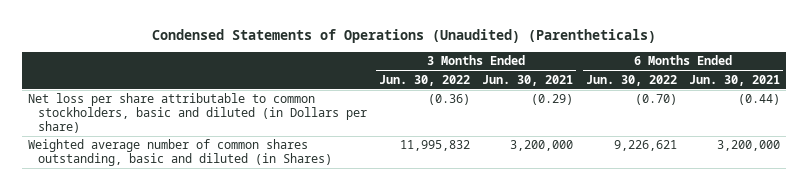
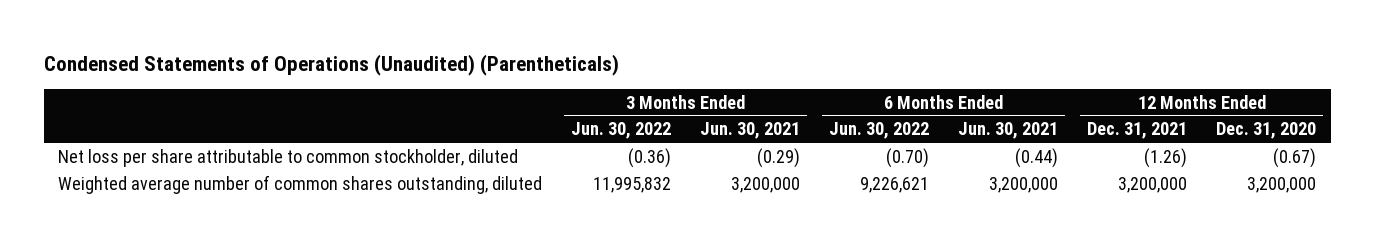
- | 3 Months Ended Jun. 30, 2022 | 3 Months Ended Jun. 30, 2021 | 6 Months Ended Jun. 30, 2022 | 6 Months Ended Jun. 30, 2021
+ | 3 Months Ended Jun. 30, 2022 | 3 Months Ended Jun. 30, 2021 | 6 Months Ended Jun. 30, 2022 | 6 Months Ended Jun. 30, 2021 | 12 Months Ended Dec. 31, 2021 | 12 Months Ended Dec. 31, 2020
- Net loss per share attributable to common stockholders, basic and diluted (in Dollars per share) | (0.36) | (0.29) | (0.70) | (0.44)
- Weighted average number of common shares outstanding, basic and diluted (in Shares) | 11,995,832 | 3,200,000 | 9,226,621 | 3,200,000
+ Net loss per share attributable to common stockholder, diluted | (0.36) | (0.29) | (0.70) | (0.44) | (1.26) | (0.67)
+ Weighted average number of common shares outstanding, diluted | 11,995,832 | 3,200,000 | 9,226,621 | 3,200,000 | 3,200,000 | 3,200,000

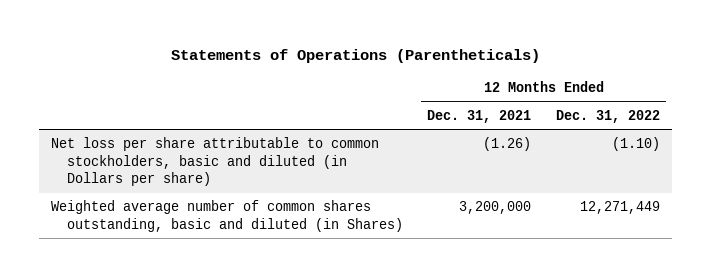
- Condensed Statements of Operations (Unaudited) (Parentheticals)
+ Statements of Operations (Parentheticals)
- | 3 Months Ended Jun. 30, 2022 | 3 Months Ended Jun. 30, 2021 | 6 Months Ended Jun. 30, 2022 | 6 Months Ended Jun. 30, 2021 | 12 Months Ended Dec. 31, 2021 | 12 Months Ended Dec. 31, 2020
+ | 12 Months Ended Dec. 31, 2021 | 12 Months Ended Dec. 31, 2022
- Net loss per share attributable to common stockholder, diluted | (0.36) | (0.29) | (0.70) | (0.44) | (1.26) | (0.67)
- Weighted average number of common shares outstanding, diluted | 11,995,832 | 3,200,000 | 9,226,621 | 3,200,000 | 3,200,000 | 3,200,000
+ Net loss per share attributable to common stockholders, basic and diluted (in Dollars per share) | (1.26) | (1.10)
+ Weighted average number of common shares outstanding, basic and diluted (in Shares) | 3,200,000 | 12,271,449

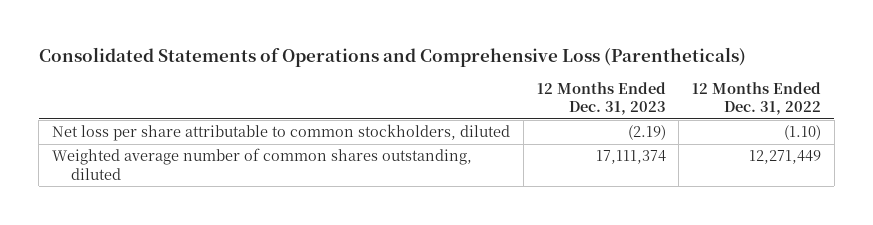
- Statements of Operations (Parentheticals)
+ Consolidated Statements of Operations and Comprehensive Loss (Parentheticals)
- | 12 Months Ended Dec. 31, 2021 | 12 Months Ended Dec. 31, 2022
+ | 12 Months Ended Dec. 31, 2023 | 12 Months Ended Dec. 31, 2022
- Net loss per share attributable to common stockholders, basic and diluted (in Dollars per share) | (1.26) | (1.10)
- Weighted average number of common shares outstanding, basic and diluted (in Shares) | 3,200,000 | 12,271,449
+ Net loss per share attributable to common stockholders, diluted | (2.19) | (1.10)
+ Weighted average number of common shares outstanding, diluted | 17,111,374 | 12,271,449

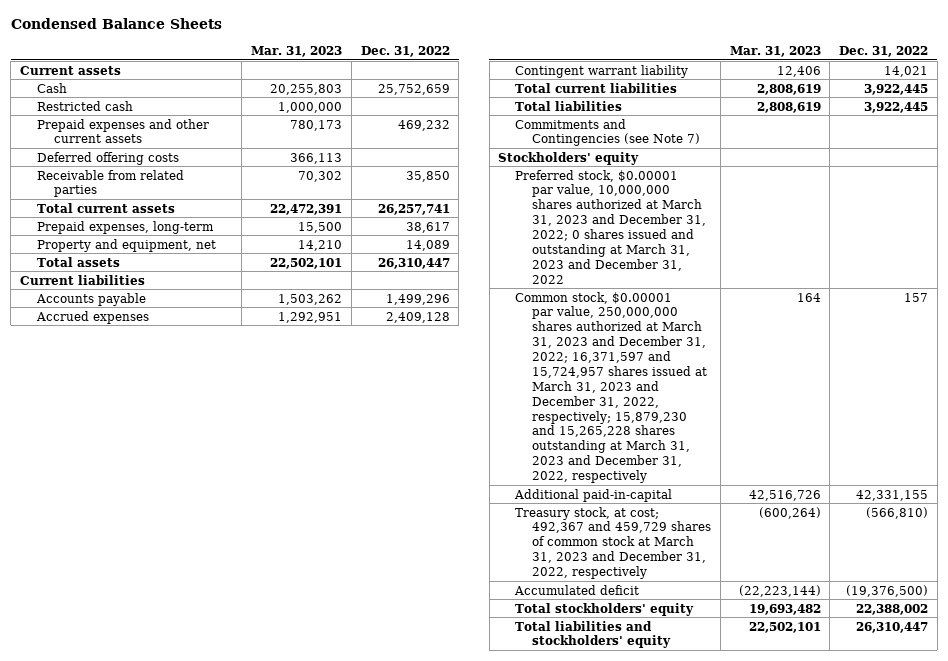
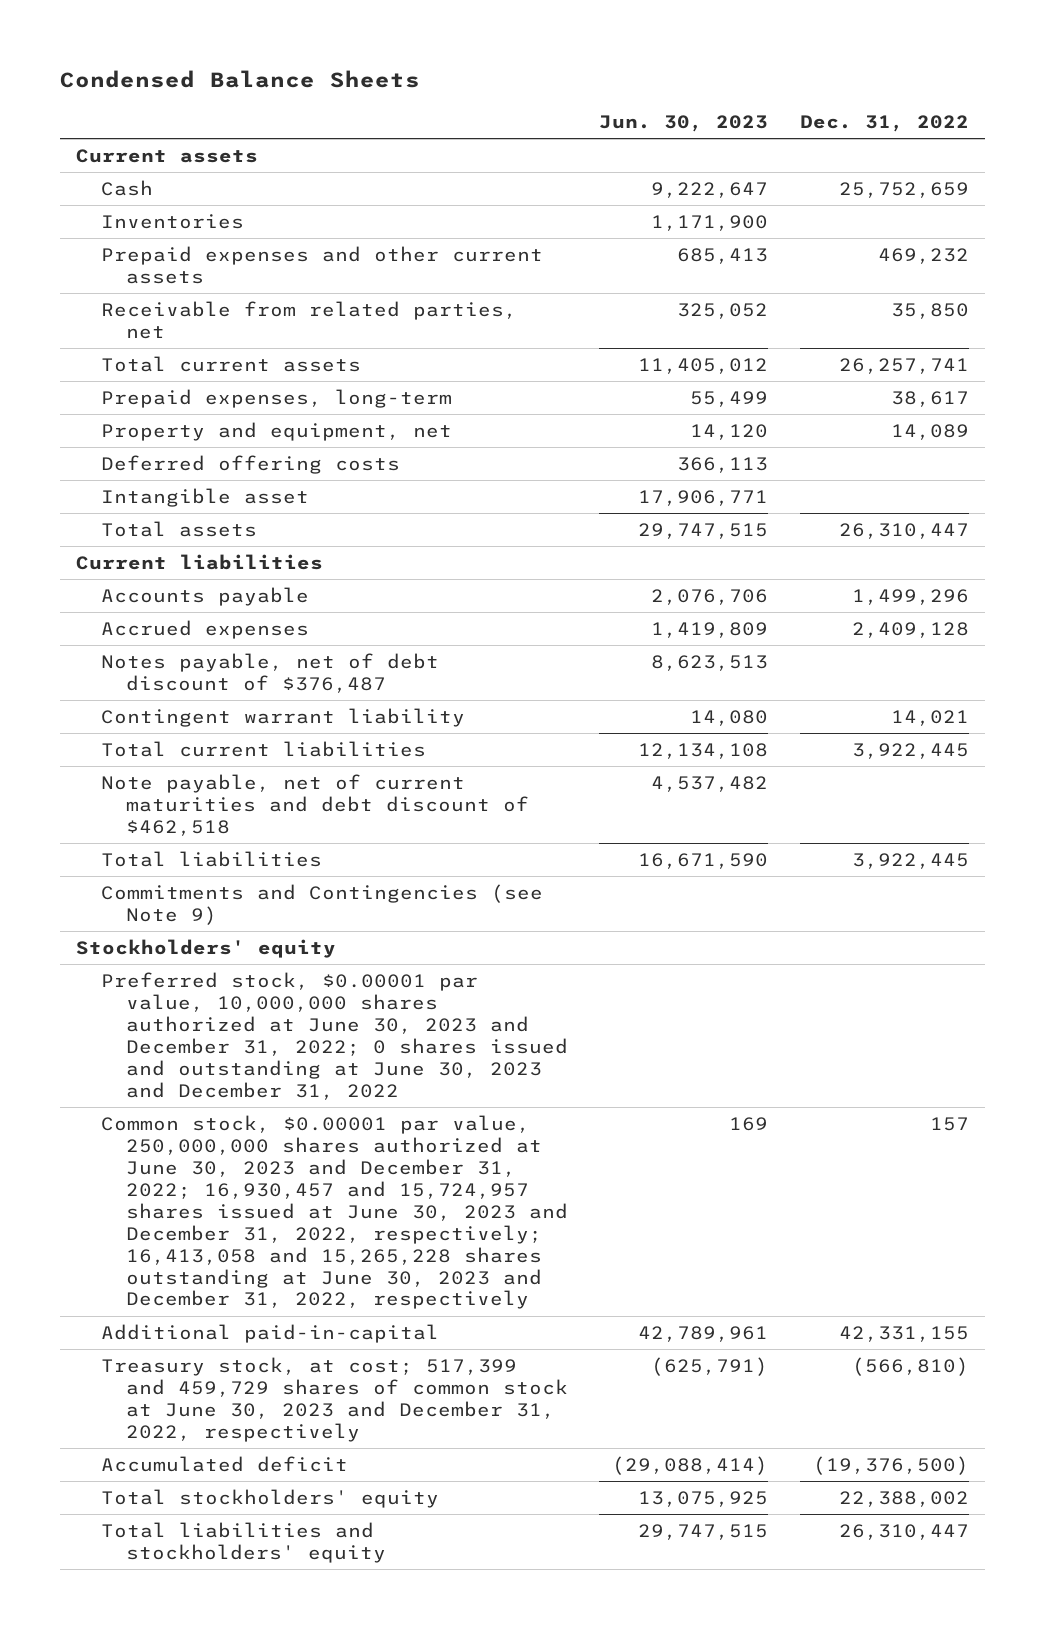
- | Mar. 31, 2023 | Dec. 31, 2022
+ | Jun. 30, 2023 | Dec. 31, 2022
- Restricted cash | 1,000,000 |
+ Inventories | 1,171,900 |
- Receivable from related parties | 70,302 | 35,850
+ Receivable from related parties, net | 325,052 | 35,850
moved down: Deferred offering costs | 366,113 |
+ Intangible asset | 17,906,771 |
+ Notes payable, net of debt discount of $376,487 | 8,623,513 |
+ Note payable, net of current maturities and debt discount of $462,518 | 4,537,482 |
- Commitments and Contingencies (see Note 7)
+ Commitments and Contingencies (see Note 9)
- Preferred stock, $0.00001 par value, 10,000,000 shares authorized at March 31, 2023 and December 31, 2022; 0 shares issued and outstanding at March 31, 2023 and December 31, 2022
- Common stock, $0.00001 par value, 250,000,000 shares authorized at March 31, 2023 and December 31, 2022; 16,371,597 and 15,724,957 shares issued at March 31, 2023 and December 31, 2022, respectively; 15,879,230 and 15,265,228 shares outstanding at March 31, 2023 and December 31, 2022, respectively | 164 | 157
+ Preferred stock, $0.00001 par value, 10,000,000 shares authorized at June 30, 2023 and December 31, 2022; 0 shares issued and outstanding at June 30, 2023 and December 31, 2022
+ Common stock, $0.00001 par value, 250,000,000 shares authorized at June 30, 2023 and December 31, 2022; 16,930,457 and 15,724,957 shares issued at June 30, 2023 and December 31, 2022, respectively; 16,413,058 and 15,265,228 shares outstanding at June 30, 2023 and December 31, 2022, respectively | 169 | 157
- Treasury stock, at cost; 492,367 and 459,729 shares of common stock at March 31, 2023 and December 31, 2022, respectively | (600,264) | (566,810)
+ Treasury stock, at cost; 517,399 and 459,729 shares of common stock at June 30, 2023 and December 31, 2022, respectively | (625,791) | (566,810)

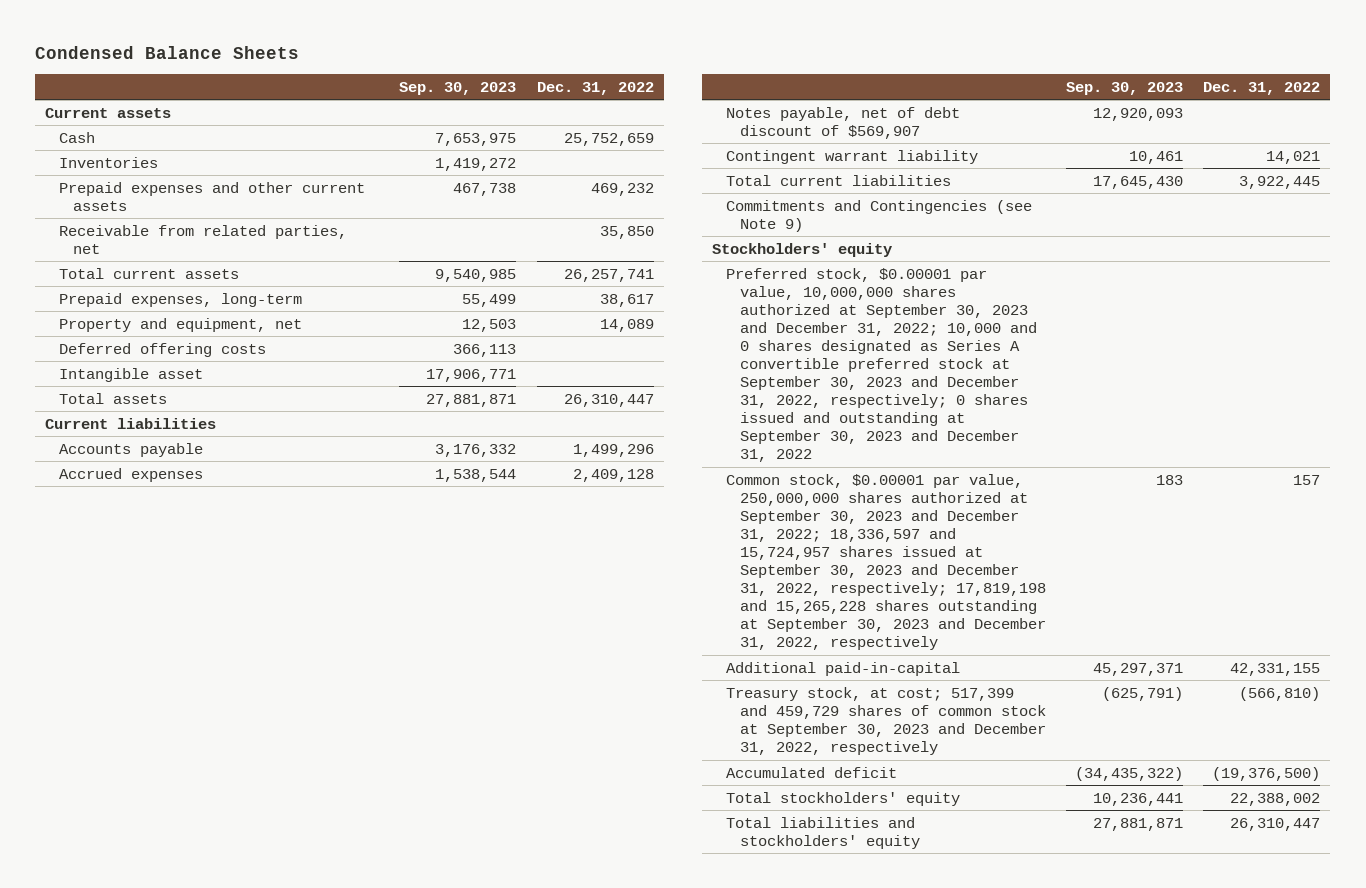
- | Jun. 30, 2023 | Dec. 31, 2022
+ | Sep. 30, 2023 | Dec. 31, 2022
- Notes payable, net of debt discount of $376,487 | 8,623,513 |
+ Notes payable, net of debt discount of $569,907 | 12,920,093 |
- Note payable, net of current maturities and debt discount of $462,518 | 4,537,482 |
- Total liabilities | 16,671,590 | 3,922,445
- Preferred stock, $0.00001 par value, 10,000,000 shares authorized at June 30, 2023 and December 31, 2022; 0 shares issued and outstanding at June 30, 2023 and December 31, 2022
- Common stock, $0.00001 par value, 250,000,000 shares authorized at June 30, 2023 and December 31, 2022; 16,930,457 and 15,724,957 shares issued at June 30, 2023 and December 31, 2022, respectively; 16,413,058 and 15,265,228 shares outstanding at June 30, 2023 and December 31, 2022, respectively | 169 | 157
+ Preferred stock, $0.00001 par value, 10,000,000 shares authorized at September 30, 2023 and December 31, 2022; 10,000 and 0 shares designated as Series A convertible preferred stock at September 30, 2023 and December 31, 2022, respectively; 0 shares issued and outstanding at September 30, 2023 and December 31, 2022
+ Common stock, $0.00001 par value, 250,000,000 shares authorized at September 30, 2023 and December 31, 2022; 18,336,597 and 15,724,957 shares issued at September 30, 2023 and December 31, 2022, respectively; 17,819,198 and 15,265,228 shares outstanding at September 30, 2023 and December 31, 2022, respectively | 183 | 157
- Treasury stock, at cost; 517,399 and 459,729 shares of common stock at June 30, 2023 and December 31, 2022, respectively | (625,791) | (566,810)
+ Treasury stock, at cost; 517,399 and 459,729 shares of common stock at September 30, 2023 and December 31, 2022, respectively | (625,791) | (566,810)

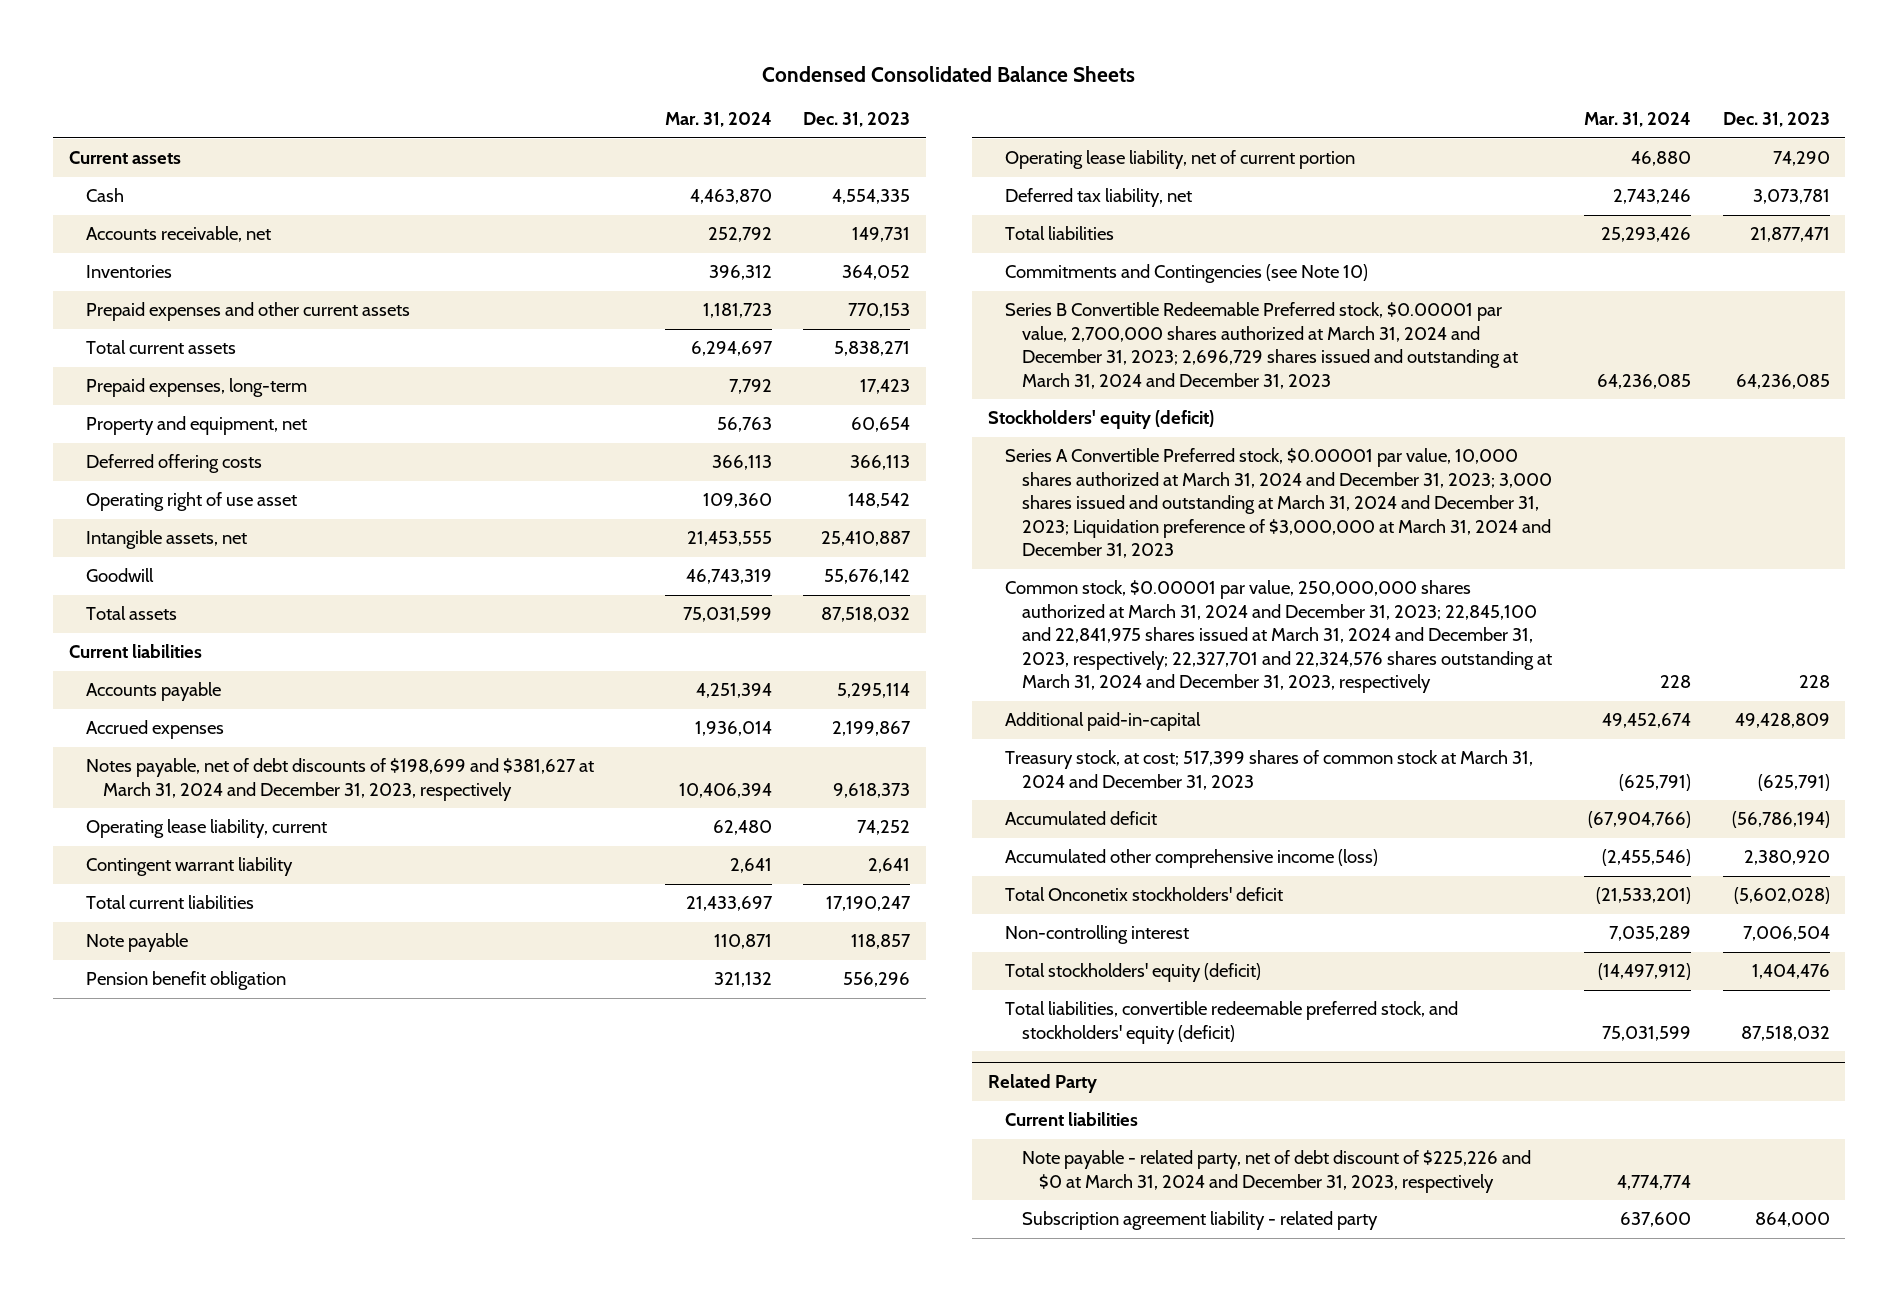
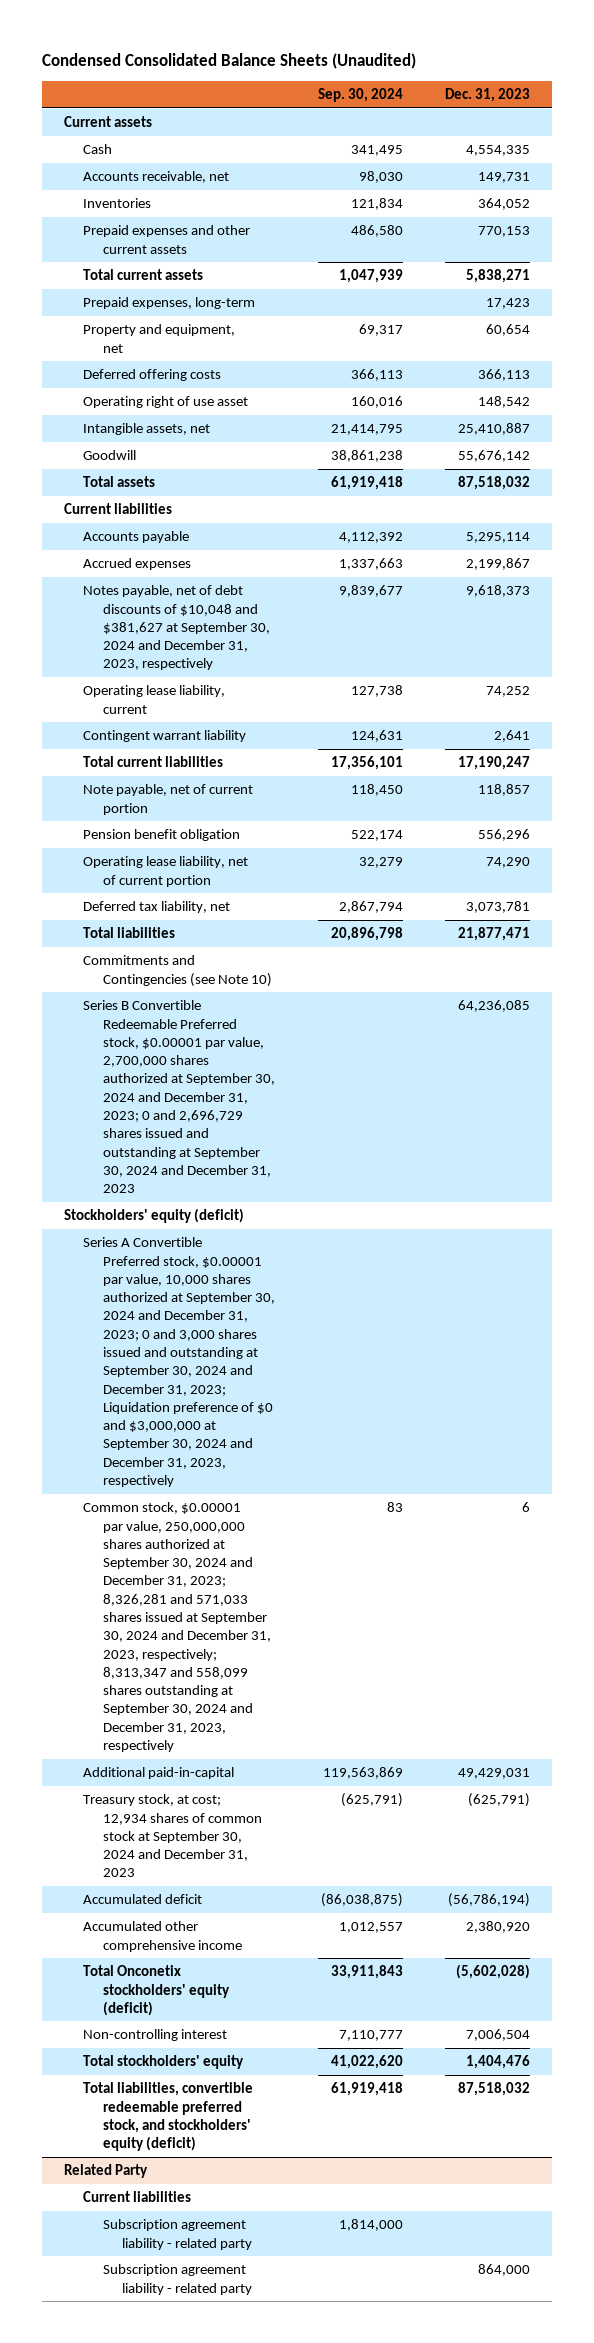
- Condensed Consolidated Balance Sheets
+ Condensed Consolidated Balance Sheets (Unaudited)
- | Mar. 31, 2024 | Dec. 31, 2023
+ | Sep. 30, 2024 | Dec. 31, 2023
- Notes payable, net of debt discounts of $198,699 and $381,627 at March 31, 2024 and December 31, 2023, respectively | 10,406,394 | 9,618,373
+ Notes payable, net of debt discounts of $10,048 and $381,627 at September 30, 2024 and December 31, 2023, respectively | 9,839,677 | 9,618,373
- Note payable | 110,871 | 118,857
+ Note payable, net of current portion | 118,450 | 118,857
- Series B Convertible Redeemable Preferred stock, $0.00001 par value, 2,700,000 shares authorized at March 31, 2024 and December 31, 2023; 2,696,729 shares issued and outstanding at March 31, 2024 and December 31, 2023 | 64,236,085 | 64,236,085
+ Series B Convertible Redeemable Preferred stock, $0.00001 par value, 2,700,000 shares authorized at September 30, 2024 and December 31, 2023; 0 and 2,696,729 shares issued and outstanding at September 30, 2024 and December 31, 2023 | | 64,236,085
- Series A Convertible Preferred stock, $0.00001 par value, 10,000 shares authorized at March 31, 2024 and December 31, 2023; 3,000 shares issued and outstanding at March 31, 2024 and December 31, 2023; Liquidation preference of $3,000,000 at March 31, 2024 and December 31, 2023
- Common stock, $0.00001 par value, 250,000,000 shares authorized at March 31, 2024 and December 31, 2023; 22,845,100 and 22,841,975 shares issued at March 31, 2024 and December 31, 2023, respectively; 22,327,701 and 22,324,576 shares outstanding at March 31, 2024 and December 31, 2023, respectively | 228 | 228
- Additional paid-in-capital | 49,452,674 | 49,428,809
- Treasury stock, at cost; 517,399 shares of common stock at March 31, 2024 and December 31, 2023 | (625,791) | (625,791)
+ Series A Convertible Preferred stock, $0.00001 par value, 10,000 shares authorized at September 30, 2024 and December 31, 2023; 0 and 3,000 shares issued and outstanding at September 30, 2024 and December 31, 2023; Liquidation preference of $0 and $3,000,000 at September 30, 2024 and December 31, 2023, respectively
+ Common stock, $0.00001 par value, 250,000,000 shares authorized at September 30, 2024 and December 31, 2023; 8,326,281 and 571,033 shares issued at September 30, 2024 and December 31, 2023, respectively; 8,313,347 and 558,099 shares outstanding at September 30, 2024 and December 31, 2023, respectively | 83 | 6
+ Additional paid-in-capital | 119,563,869 | 49,429,031
+ Treasury stock, at cost; 12,934 shares of common stock at September 30, 2024 and December 31, 2023 | (625,791) | (625,791)
- Accumulated other comprehensive income (loss) | (2,455,546) | 2,380,920
- Total Onconetix stockholders' deficit | (21,533,201) | (5,602,028)
+ Accumulated other comprehensive income | 1,012,557 | 2,380,920
+ Total Onconetix stockholders' equity (deficit) | 33,911,843 | (5,602,028)
- Total stockholders' equity (deficit) | (14,497,912) | 1,404,476
+ Total stockholders' equity | 41,022,620 | 1,404,476
@ Related Party
- Note payable - related party, net of debt discount of $225,226 and $0 at March 31, 2024 and December 31, 2023, respectively | 4,774,774 |
+ Subscription agreement liability - related party | 1,814,000 |

